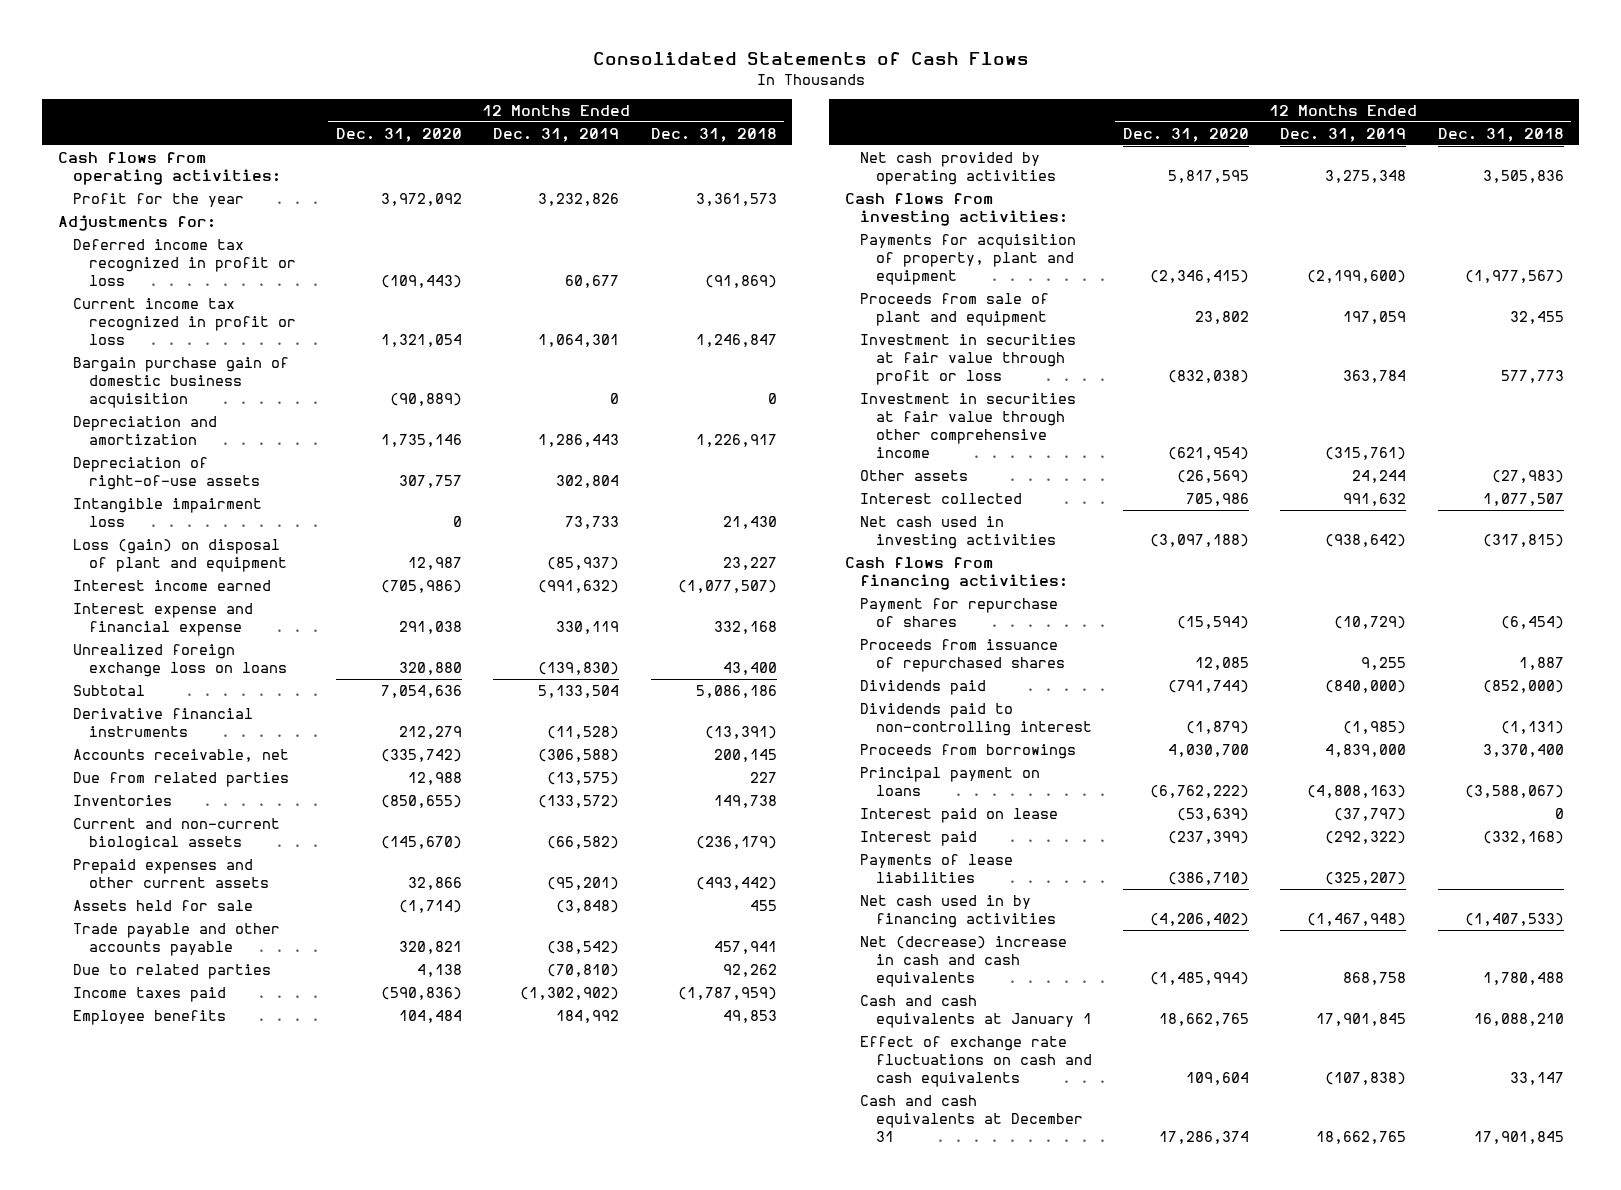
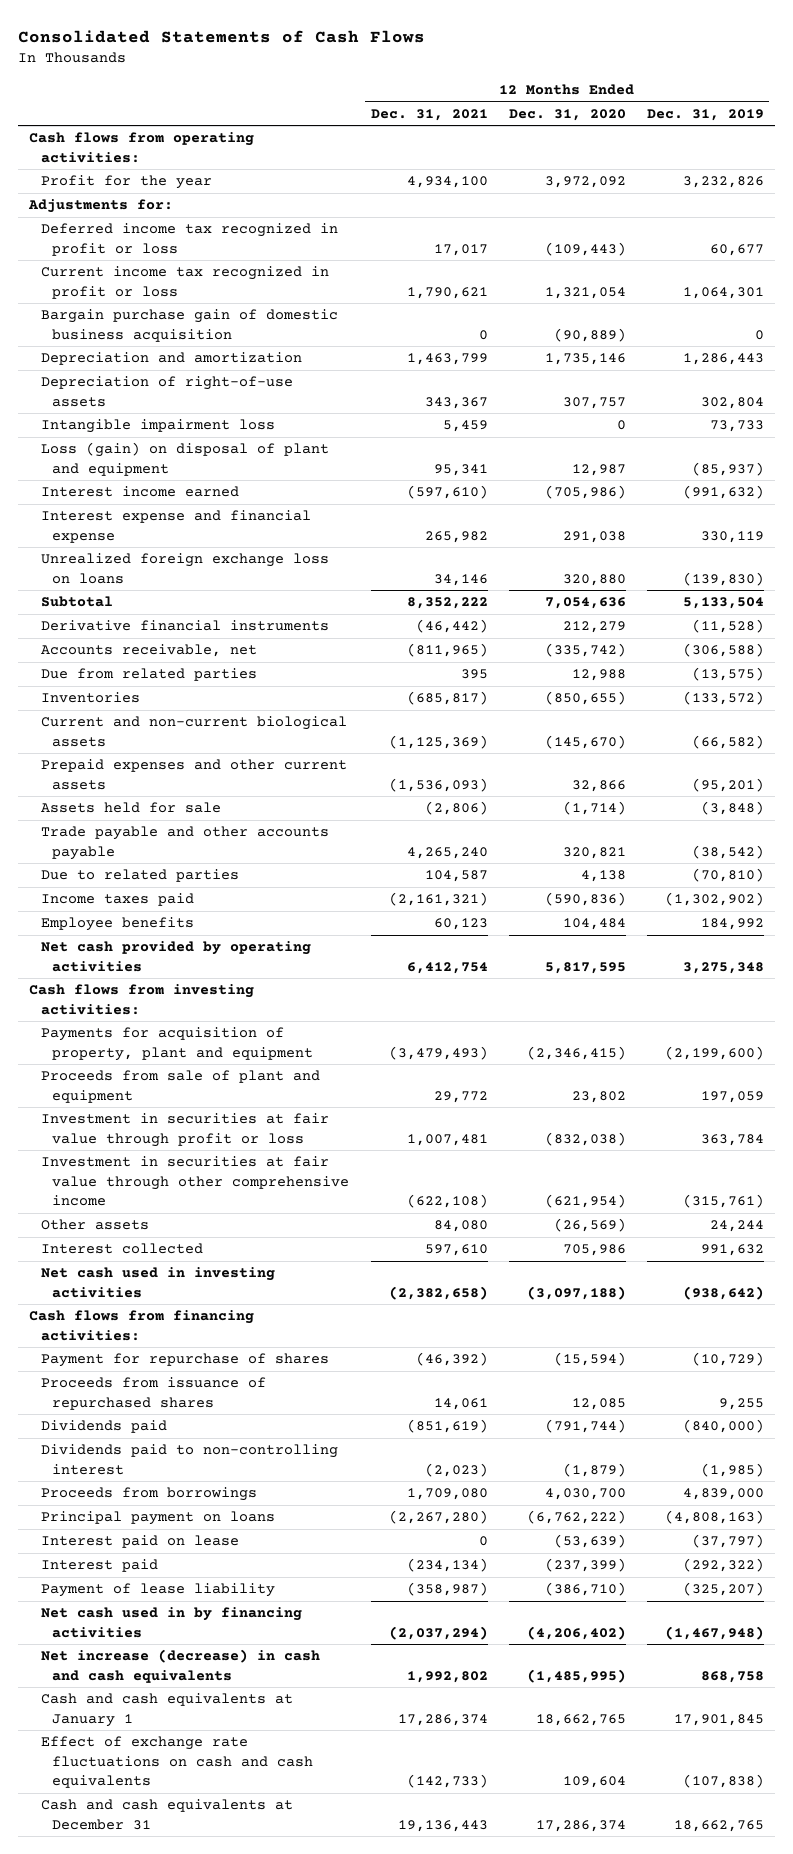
- | 12 Months Ended Dec. 31, 2020 | 12 Months Ended Dec. 31, 2019 | 12 Months Ended Dec. 31, 2018
+ | 12 Months Ended Dec. 31, 2021 | 12 Months Ended Dec. 31, 2020 | 12 Months Ended Dec. 31, 2019
- Payments of lease liabilities | (386,710) | (325,207) |
+ Payment of lease liability | (358,987) | (386,710) | (325,207)
- Net (decrease) increase in cash and cash equivalents | (1,485,994) | 868,758 | 1,780,488
+ Net increase (decrease) in cash and cash equivalents | 1,992,802 | (1,485,995) | 868,758

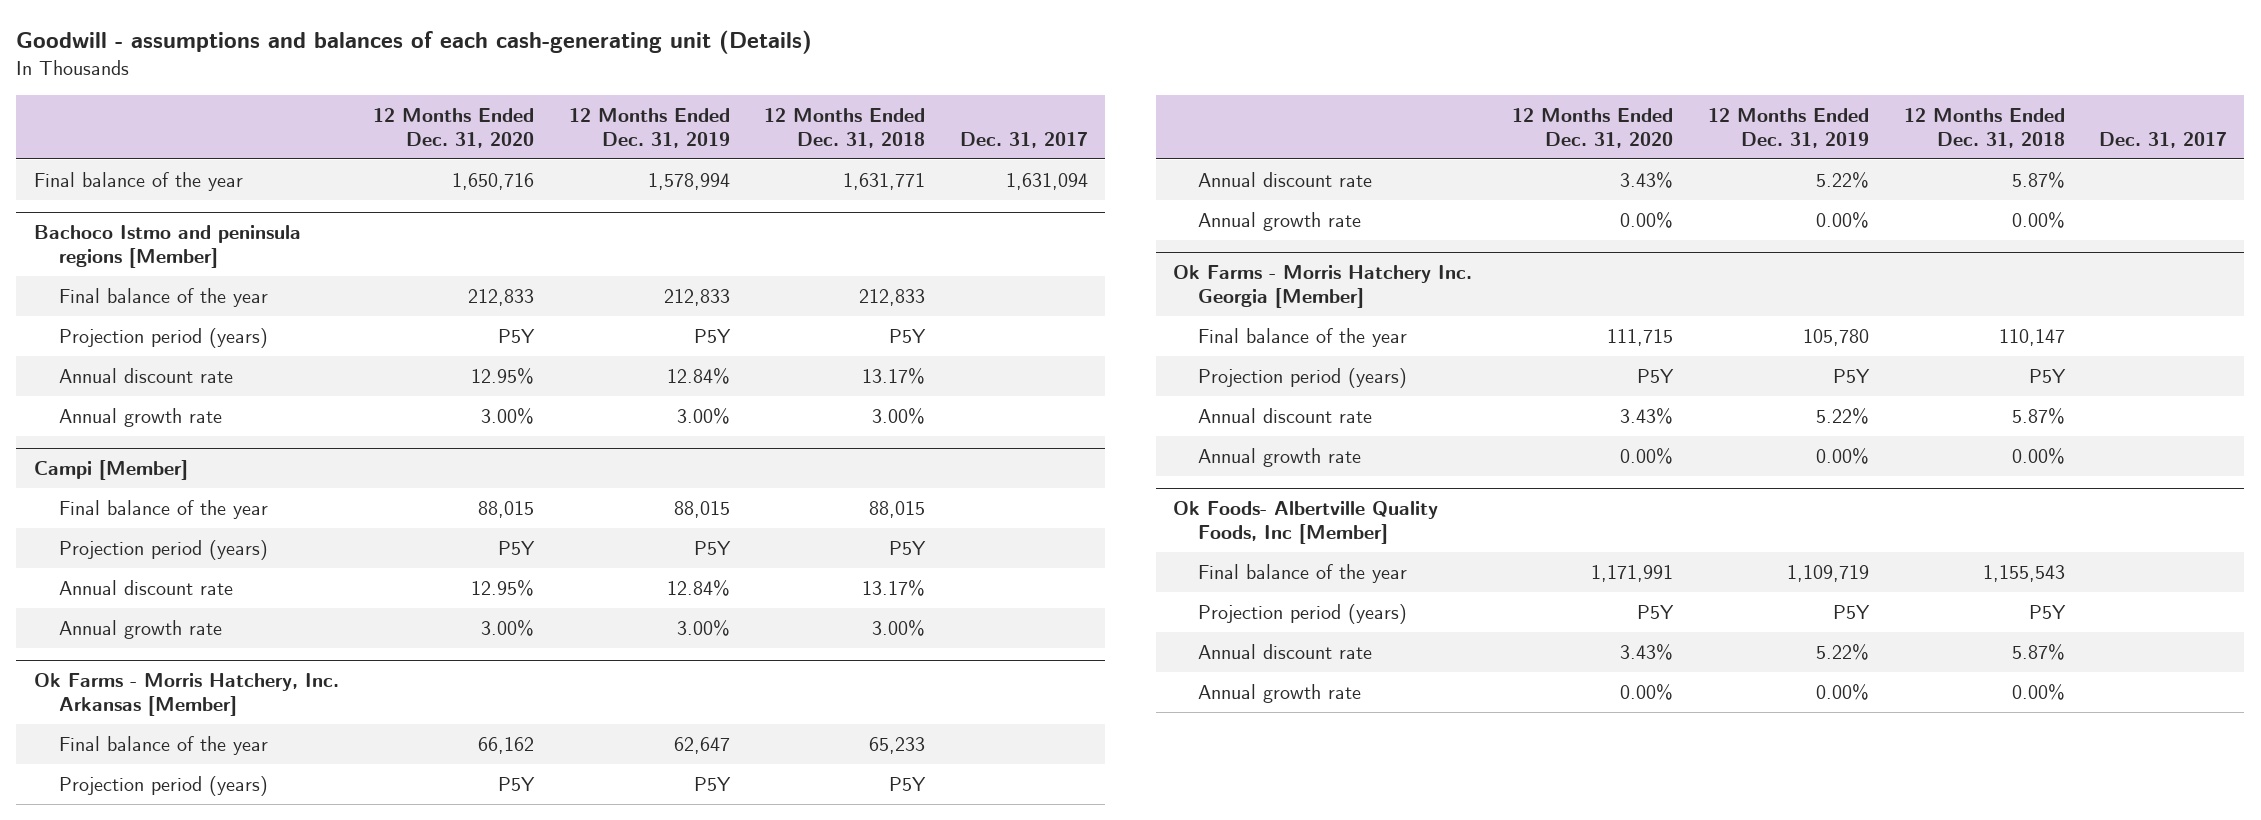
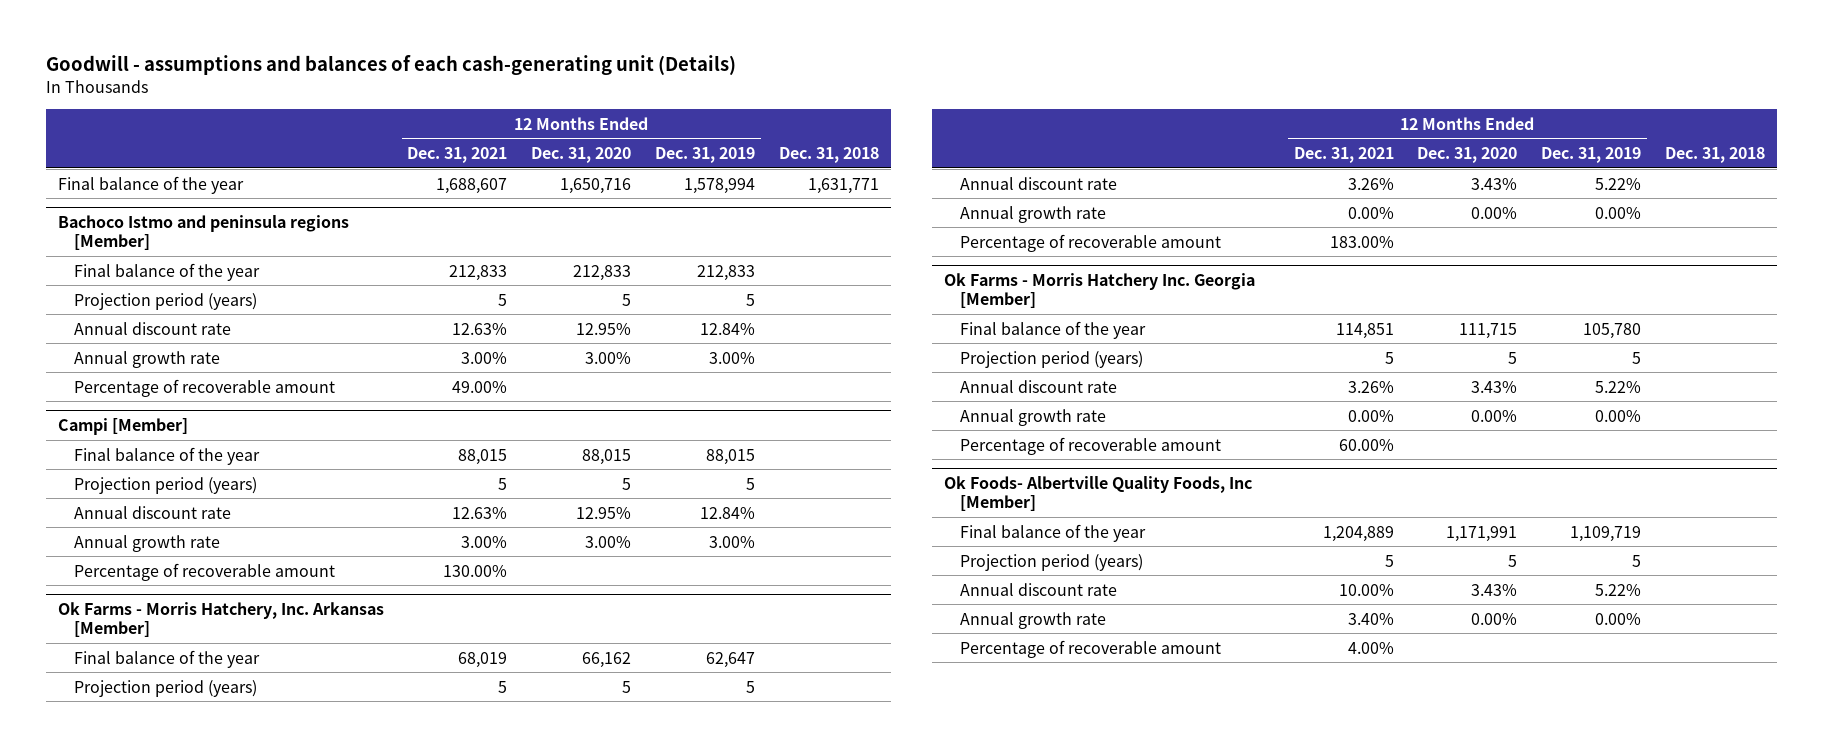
- | 12 Months Ended Dec. 31, 2020 | 12 Months Ended Dec. 31, 2019 | 12 Months Ended Dec. 31, 2018 | Dec. 31, 2017
+ | 12 Months Ended Dec. 31, 2021 | 12 Months Ended Dec. 31, 2020 | 12 Months Ended Dec. 31, 2019 | Dec. 31, 2018
@ Bachoco Istmo and peninsula regions [Member]
- Projection period (years) | P5Y | P5Y | P5Y |
+ Projection period (years) | 5 | 5 | 5 |
+ Percentage of recoverable amount | 49.00% | | |
@ Campi [Member]
- Projection period (years) | P5Y | P5Y | P5Y |
+ Projection period (years) | 5 | 5 | 5 |
+ Percentage of recoverable amount | 130.00% | | |
@ Ok Farms - Morris Hatchery, Inc. Arkansas [Member]
- Projection period (years) | P5Y | P5Y | P5Y |
+ Projection period (years) | 5 | 5 | 5 |
+ Percentage of recoverable amount | 183.00% | | |
@ Ok Farms - Morris Hatchery Inc. Georgia [Member]
- Projection period (years) | P5Y | P5Y | P5Y |
+ Projection period (years) | 5 | 5 | 5 |
+ Percentage of recoverable amount | 60.00% | | |
@ Ok Foods- Albertville Quality Foods, Inc [Member]
- Projection period (years) | P5Y | P5Y | P5Y |
+ Projection period (years) | 5 | 5 | 5 |
+ Percentage of recoverable amount | 4.00% | | |

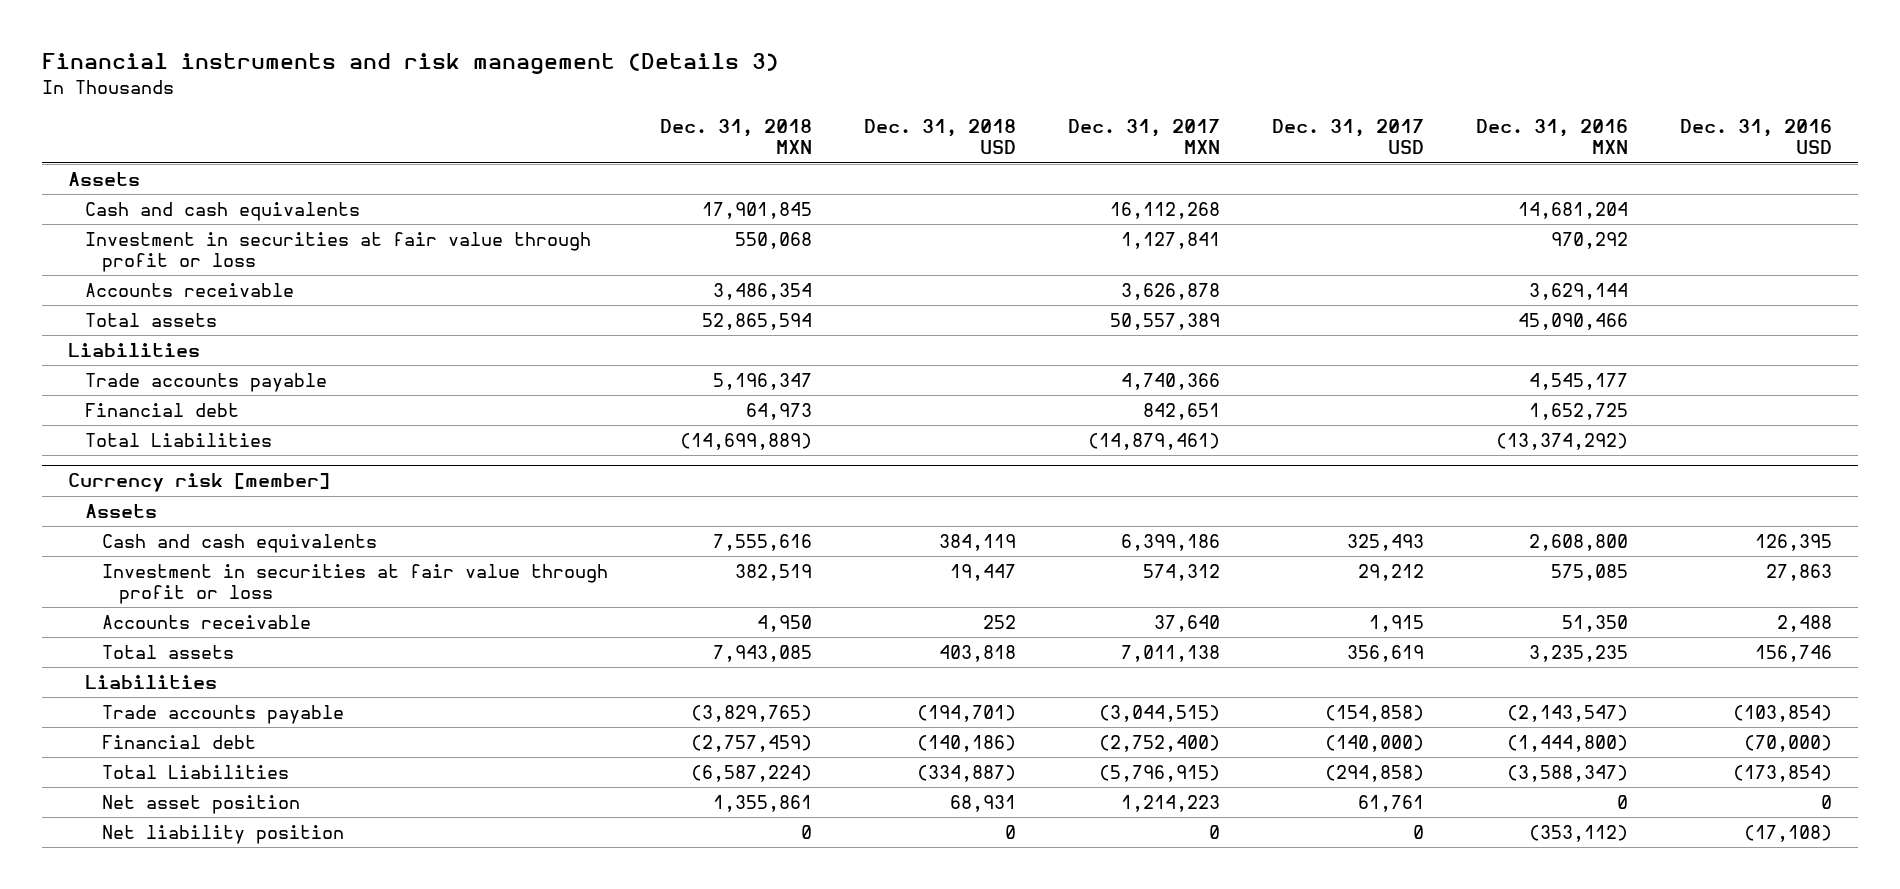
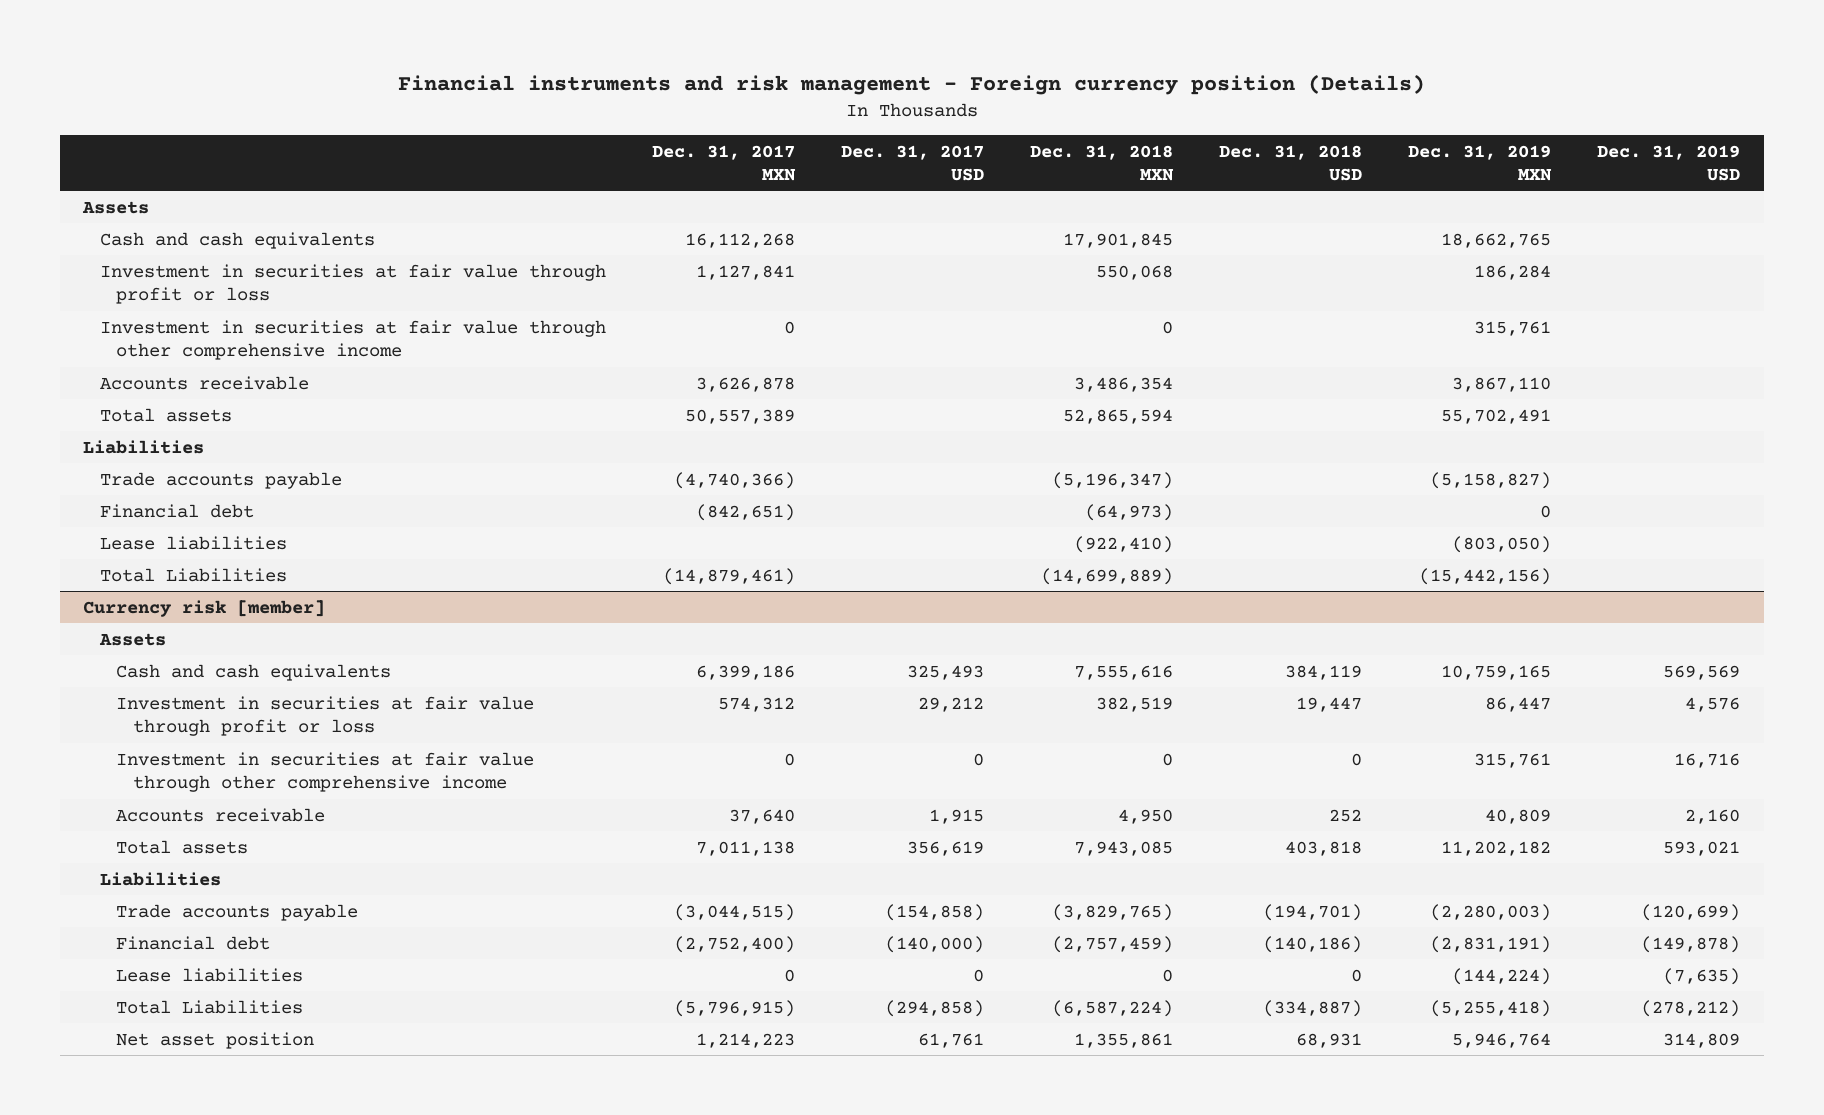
- Financial instruments and risk management (Details 3)
+ Financial instruments and risk management - Foreign currency position (Details)
- | Dec. 31, 2018 MXN | Dec. 31, 2018 USD | Dec. 31, 2017 MXN | Dec. 31, 2017 USD | Dec. 31, 2016 MXN | Dec. 31, 2016 USD
+ | Dec. 31, 2017 MXN | Dec. 31, 2017 USD | Dec. 31, 2018 MXN | Dec. 31, 2018 USD | Dec. 31, 2019 MXN | Dec. 31, 2019 USD
+ Investment in securities at fair value through other comprehensive income | 0 | | 0 | | 315,761 |
- Trade accounts payable | 5,196,347 | | 4,740,366 | | 4,545,177 |
- Financial debt | 64,973 | | 842,651 | | 1,652,725 |
+ Trade accounts payable | (4,740,366) | | (5,196,347) | | (5,158,827) |
+ Financial debt | (842,651) | | (64,973) | | 0 |
+ Lease liabilities | | | (922,410) | | (803,050) |
@ Currency risk [member]
+ Investment in securities at fair value through other comprehensive income | 0 | 0 | 0 | 0 | 315,761 | 16,716
+ Lease liabilities | 0 | 0 | 0 | 0 | (144,224) | (7,635)
- Net liability position | 0 | 0 | 0 | 0 | (353,112) | (17,108)

